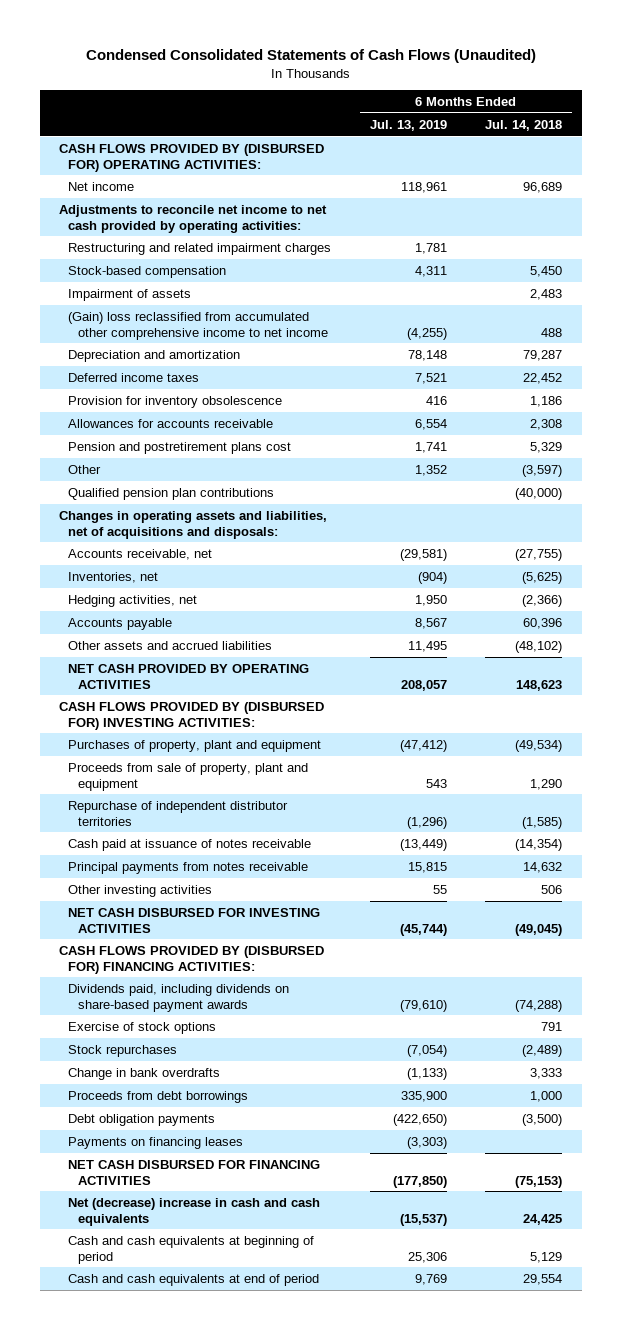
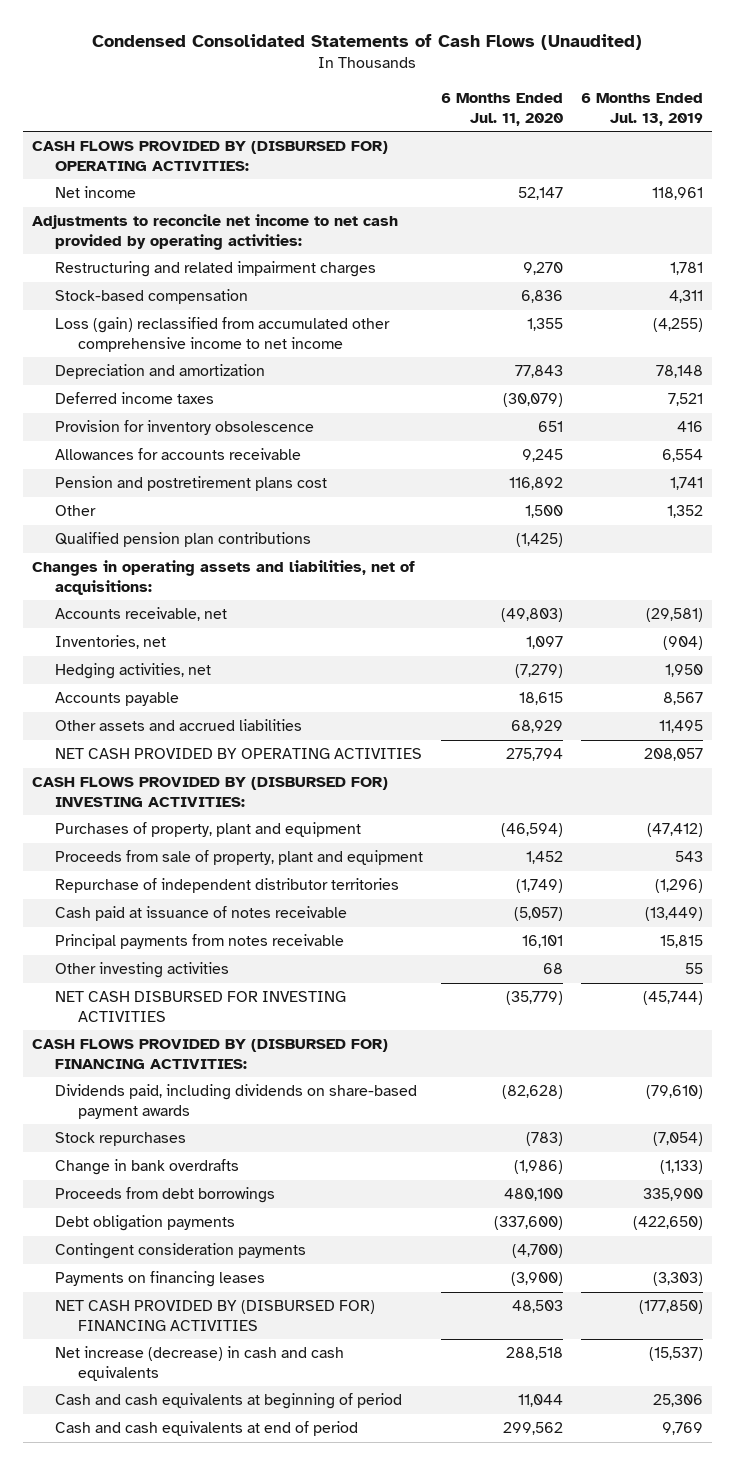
- | 6 Months Ended Jul. 13, 2019 | 6 Months Ended Jul. 14, 2018
+ | 6 Months Ended Jul. 11, 2020 | 6 Months Ended Jul. 13, 2019
- Impairment of assets | | 2,483
- (Gain) loss reclassified from accumulated other comprehensive income to net income | (4,255) | 488
+ Loss (gain) reclassified from accumulated other comprehensive income to net income | 1,355 | (4,255)
- Changes in operating assets and liabilities, net of acquisitions and disposals:
+ Changes in operating assets and liabilities, net of acquisitions:
- Exercise of stock options | | 791
+ Contingent consideration payments | (4,700) |
- NET CASH DISBURSED FOR FINANCING ACTIVITIES | (177,850) | (75,153)
- Net (decrease) increase in cash and cash equivalents | (15,537) | 24,425
+ NET CASH PROVIDED BY (DISBURSED FOR) FINANCING ACTIVITIES | 48,503 | (177,850)
+ Net increase (decrease) in cash and cash equivalents | 288,518 | (15,537)

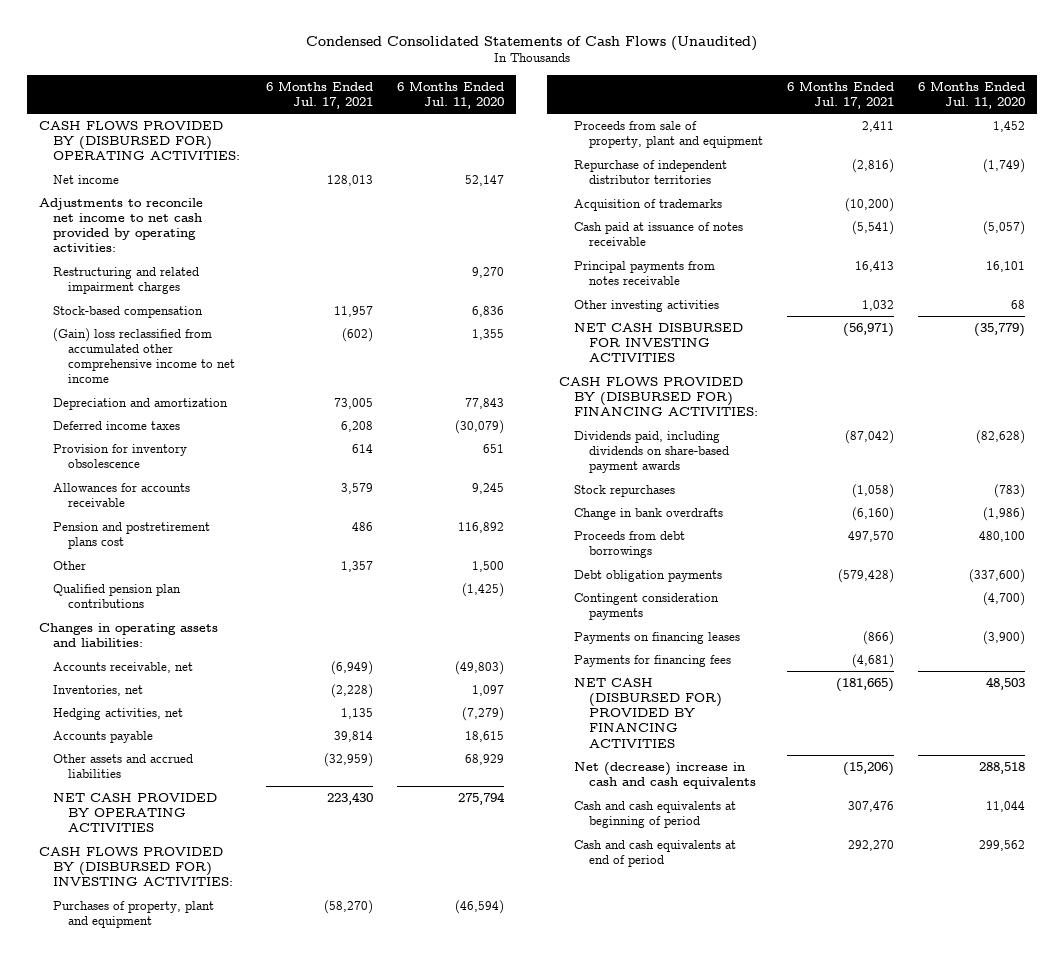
- | 6 Months Ended Jul. 11, 2020 | 6 Months Ended Jul. 13, 2019
+ | 6 Months Ended Jul. 17, 2021 | 6 Months Ended Jul. 11, 2020
- Loss (gain) reclassified from accumulated other comprehensive income to net income | 1,355 | (4,255)
+ (Gain) loss reclassified from accumulated other comprehensive income to net income | (602) | 1,355
- Changes in operating assets and liabilities, net of acquisitions:
+ Changes in operating assets and liabilities:
+ Acquisition of trademarks | (10,200) |
- NET CASH PROVIDED BY (DISBURSED FOR) FINANCING ACTIVITIES | 48,503 | (177,850)
- Net increase (decrease) in cash and cash equivalents | 288,518 | (15,537)
+ Payments for financing fees | (4,681) |
+ NET CASH (DISBURSED FOR) PROVIDED BY FINANCING ACTIVITIES | (181,665) | 48,503
+ Net (decrease) increase in cash and cash equivalents | (15,206) | 288,518

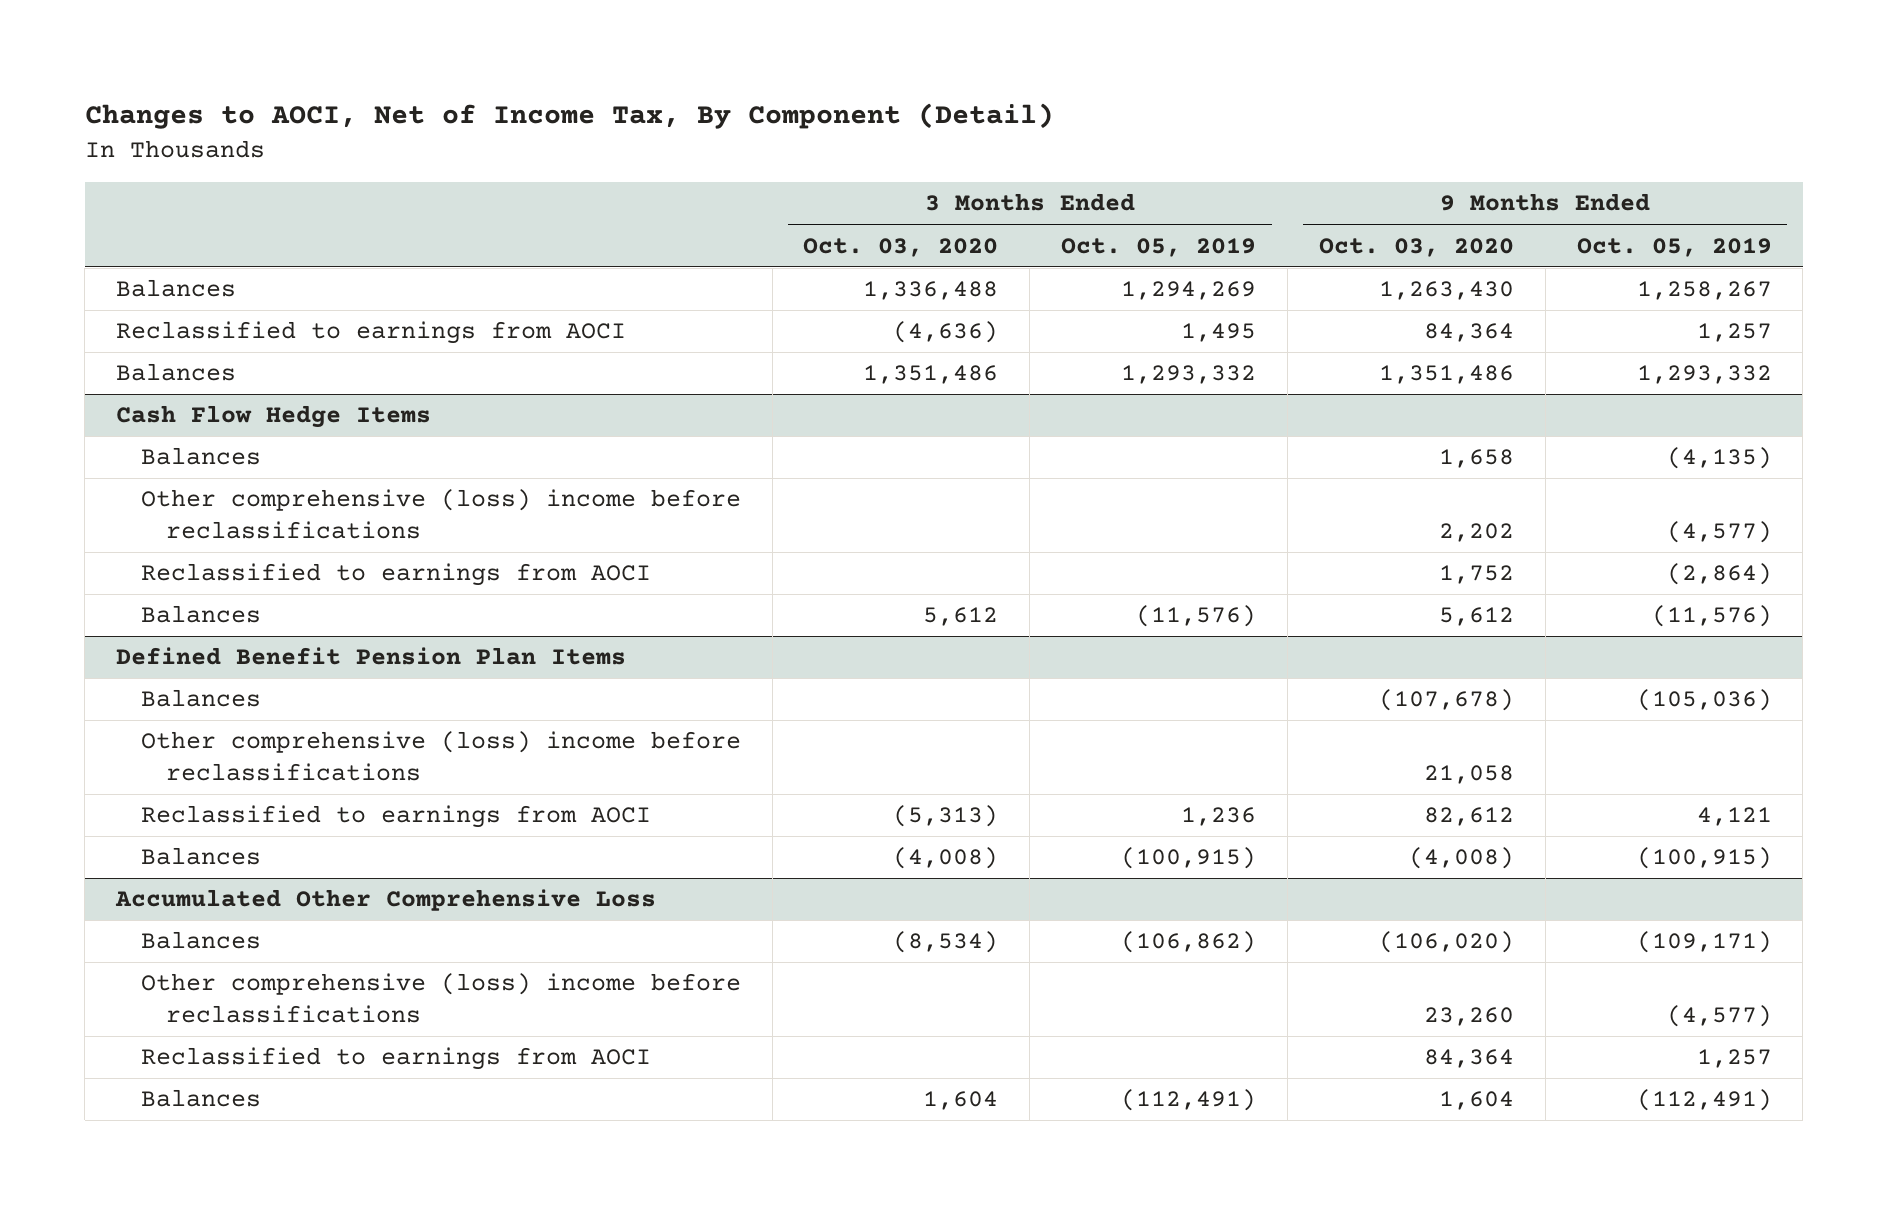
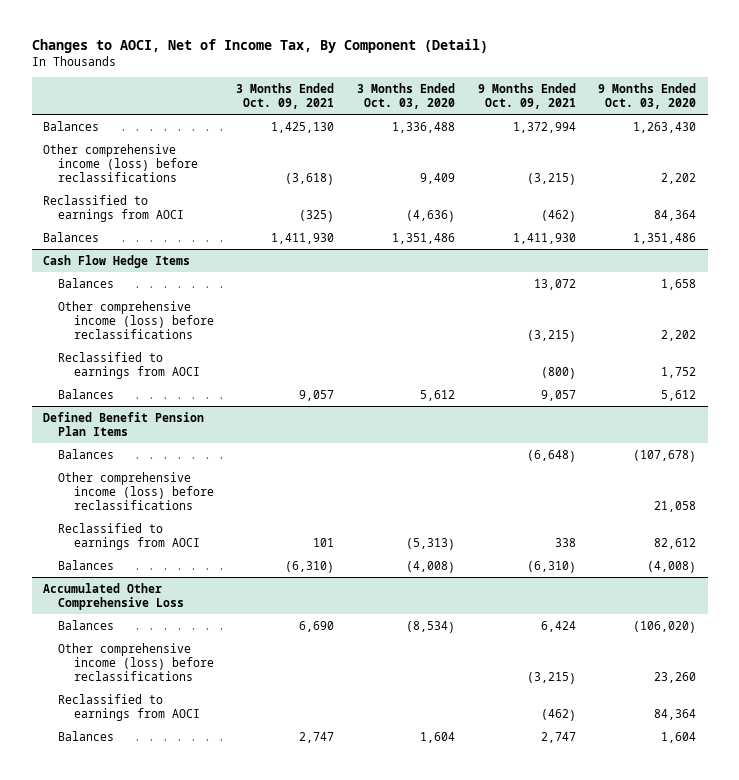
- | 3 Months Ended Oct. 03, 2020 | 3 Months Ended Oct. 05, 2019 | 9 Months Ended Oct. 03, 2020 | 9 Months Ended Oct. 05, 2019
+ | 3 Months Ended Oct. 09, 2021 | 3 Months Ended Oct. 03, 2020 | 9 Months Ended Oct. 09, 2021 | 9 Months Ended Oct. 03, 2020
+ Other comprehensive income (loss) before reclassifications | (3,618) | 9,409 | (3,215) | 2,202
@ Cash Flow Hedge Items
- Other comprehensive (loss) income before reclassifications | | | 2,202 | (4,577)
+ Other comprehensive income (loss) before reclassifications | | | (3,215) | 2,202
@ Defined Benefit Pension Plan Items
- Other comprehensive (loss) income before reclassifications | | | 21,058 |
+ Other comprehensive income (loss) before reclassifications | | | | 21,058
@ Accumulated Other Comprehensive Loss
- Other comprehensive (loss) income before reclassifications | | | 23,260 | (4,577)
+ Other comprehensive income (loss) before reclassifications | | | (3,215) | 23,260

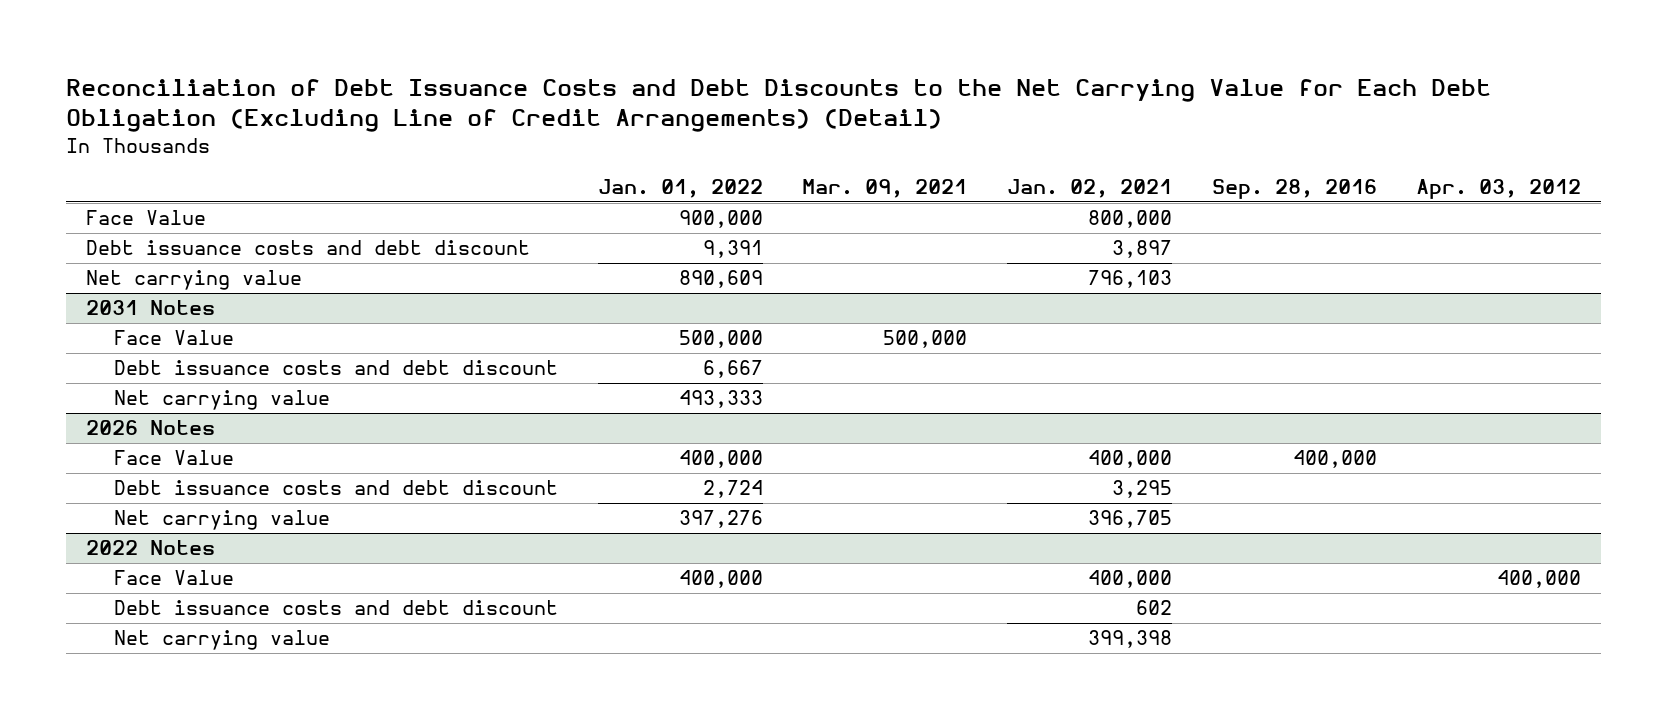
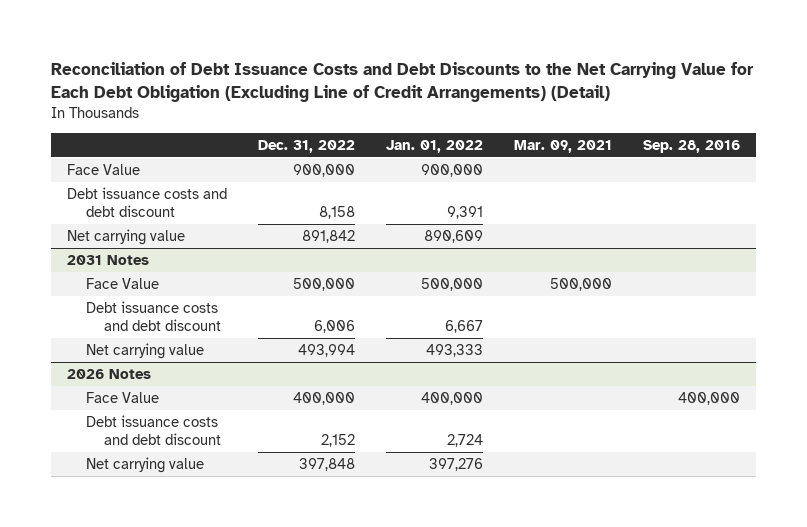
- | Jan. 01, 2022 | Mar. 09, 2021 | Jan. 02, 2021 | Sep. 28, 2016 | Apr. 03, 2012
+ | Dec. 31, 2022 | Jan. 01, 2022 | Mar. 09, 2021 | Sep. 28, 2016
- 2022 Notes
- Face Value | 400,000 | | 400,000 | | 400,000
- Debt issuance costs and debt discount | | | 602 | |
- Net carrying value | | | 399,398 | |

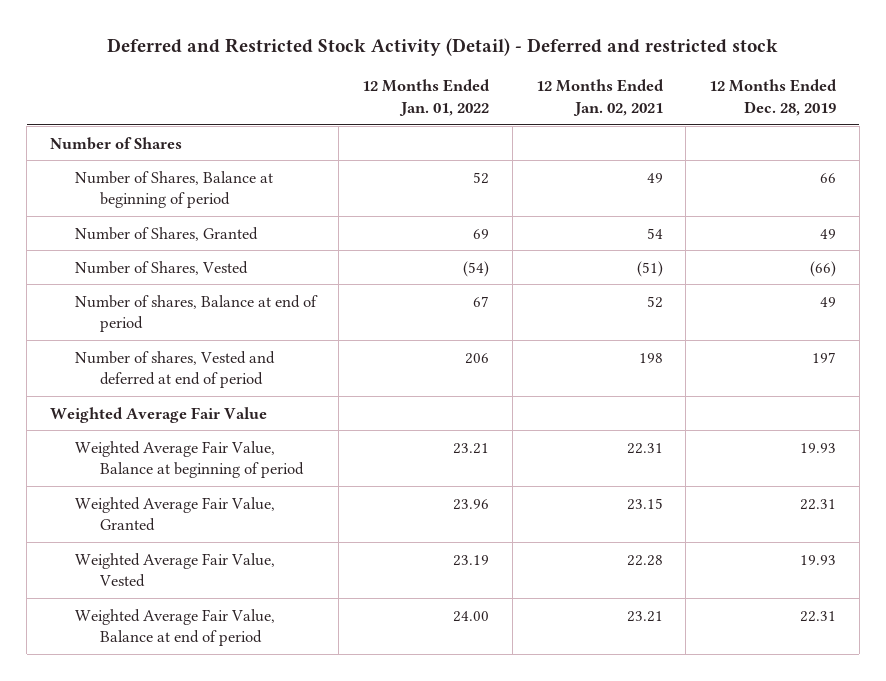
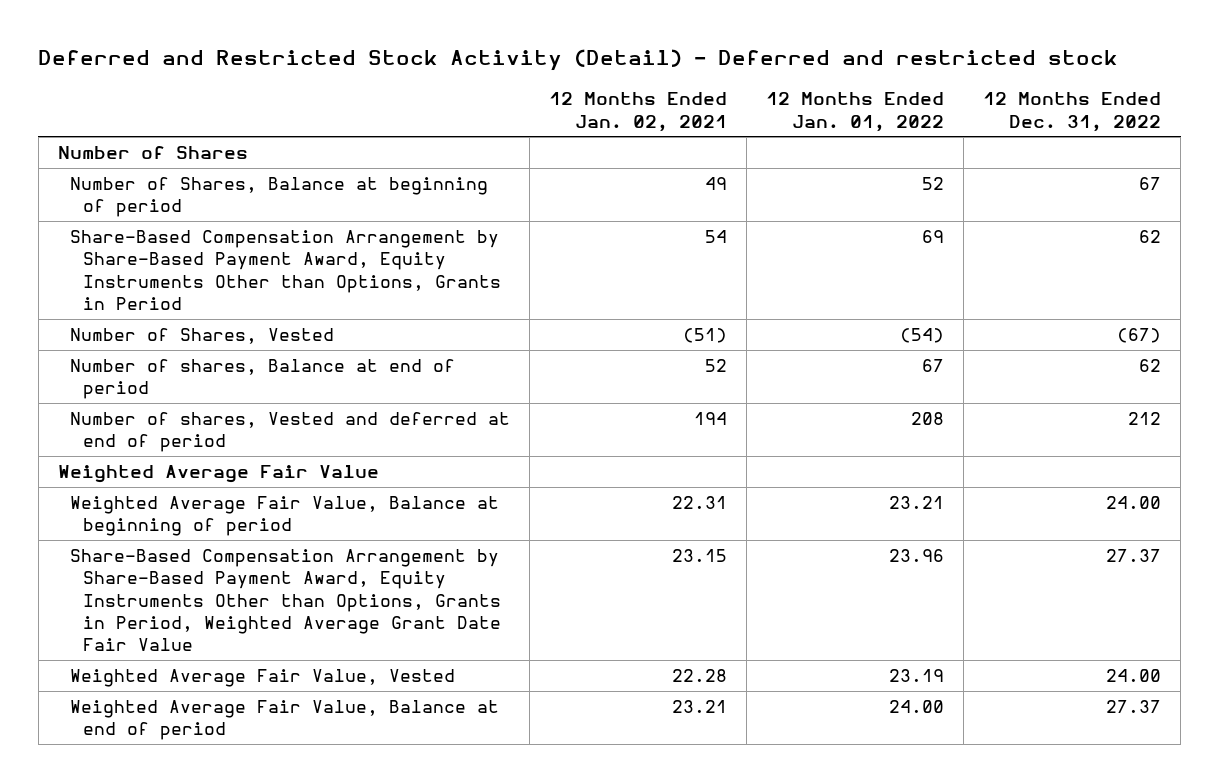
- | 12 Months Ended Jan. 01, 2022 | 12 Months Ended Jan. 02, 2021 | 12 Months Ended Dec. 28, 2019
+ | 12 Months Ended Jan. 02, 2021 | 12 Months Ended Jan. 01, 2022 | 12 Months Ended Dec. 31, 2022
- Number of Shares, Granted | 69 | 54 | 49
+ Share-Based Compensation Arrangement by Share-Based Payment Award, Equity Instruments Other than Options, Grants in Period | 54 | 69 | 62
- Number of shares, Vested and deferred at end of period | 206 | 198 | 197
+ Number of shares, Vested and deferred at end of period | 194 | 208 | 212
- Weighted Average Fair Value, Granted | 23.96 | 23.15 | 22.31
+ Share-Based Compensation Arrangement by Share-Based Payment Award, Equity Instruments Other than Options, Grants in Period, Weighted Average Grant Date Fair Value | 23.15 | 23.96 | 27.37

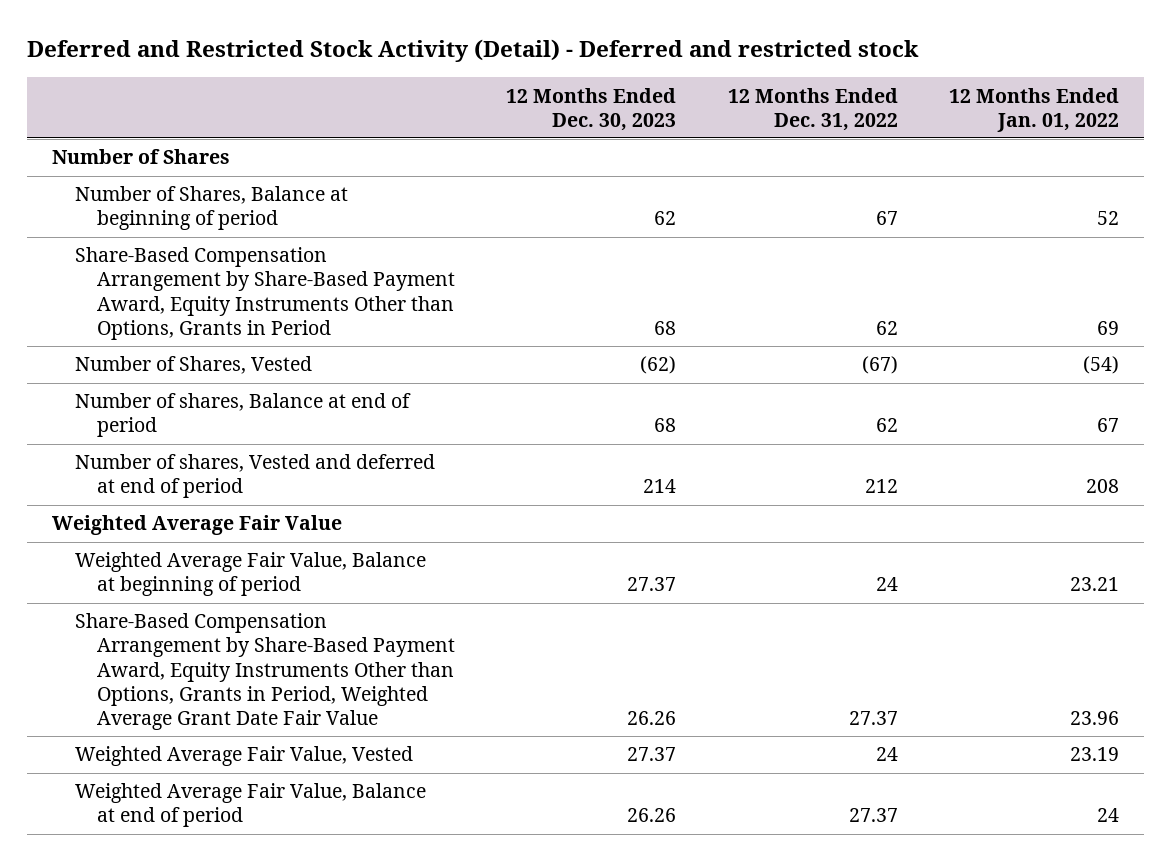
- | 12 Months Ended Jan. 02, 2021 | 12 Months Ended Jan. 01, 2022 | 12 Months Ended Dec. 31, 2022
+ | 12 Months Ended Dec. 30, 2023 | 12 Months Ended Dec. 31, 2022 | 12 Months Ended Jan. 01, 2022
- Weighted Average Fair Value, Balance at beginning of period | 22.31 | 23.21 | 24.00
+ Weighted Average Fair Value, Balance at beginning of period | 27.37 | 24 | 23.21
- Weighted Average Fair Value, Vested | 22.28 | 23.19 | 24.00
- Weighted Average Fair Value, Balance at end of period | 23.21 | 24.00 | 27.37
+ Weighted Average Fair Value, Vested | 27.37 | 24 | 23.19
+ Weighted Average Fair Value, Balance at end of period | 26.26 | 27.37 | 24

